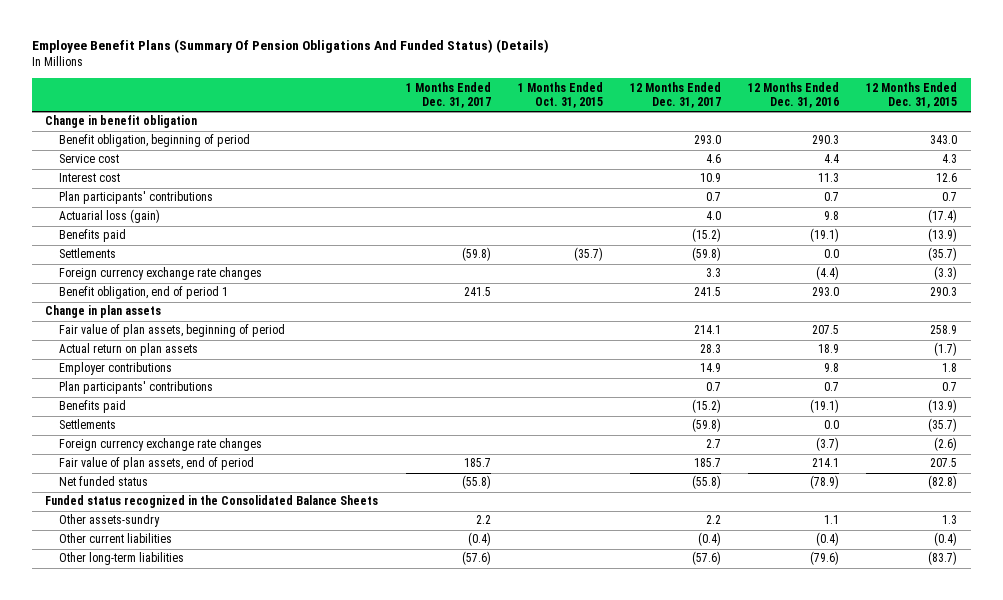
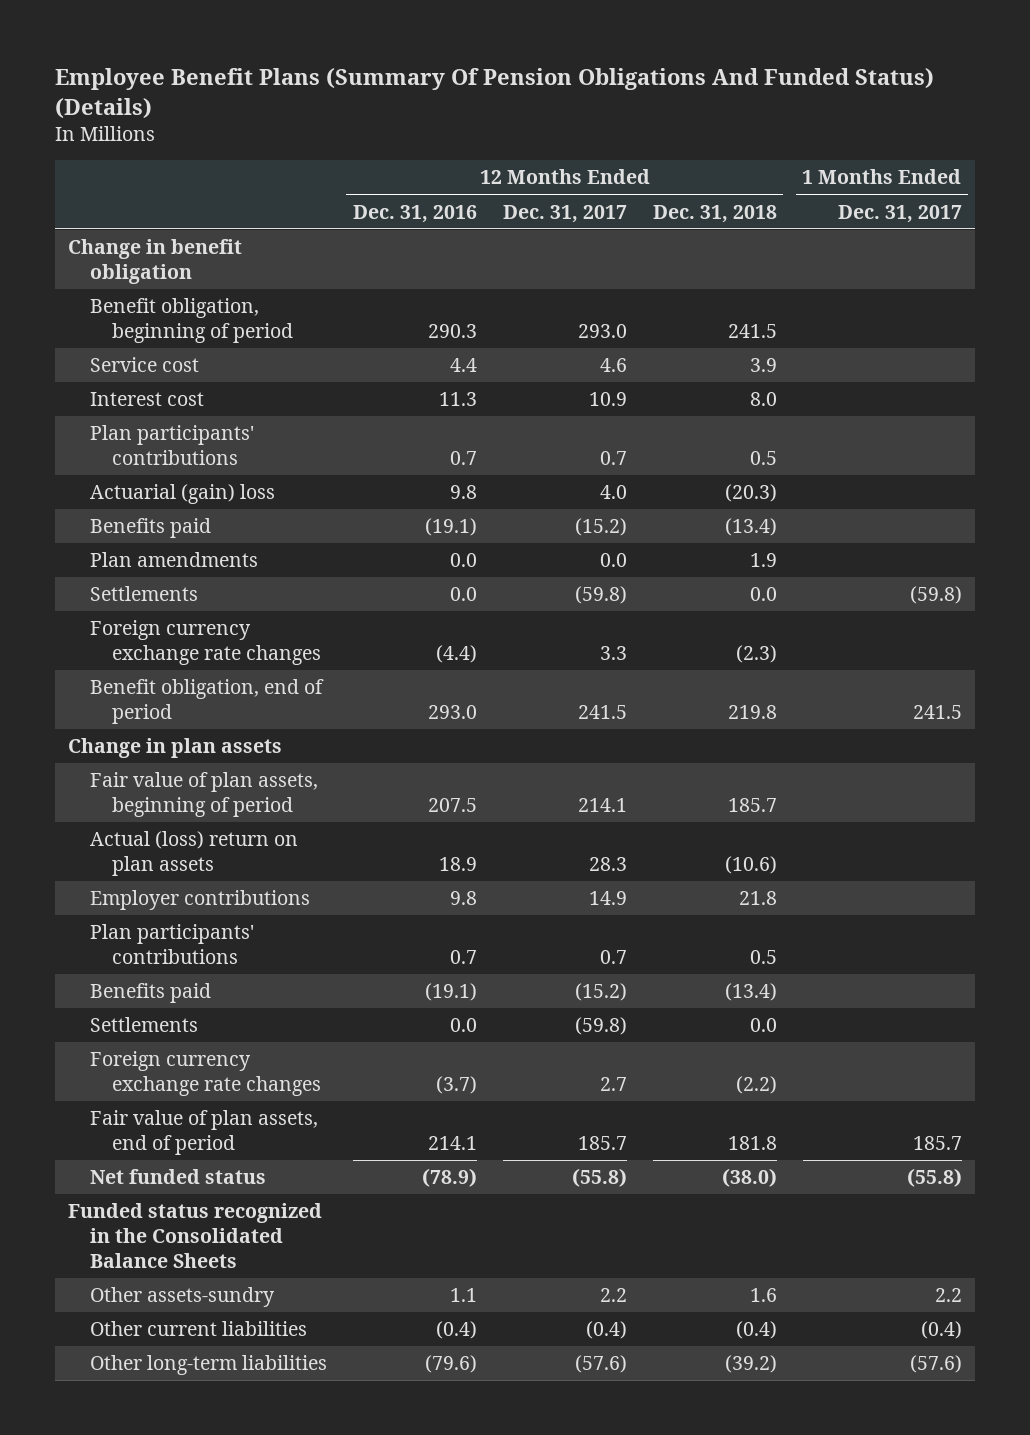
- | 1 Months Ended Dec. 31, 2017 | 1 Months Ended Oct. 31, 2015 | 12 Months Ended Dec. 31, 2017 | 12 Months Ended Dec. 31, 2016 | 12 Months Ended Dec. 31, 2015
+ | 12 Months Ended Dec. 31, 2016 | 12 Months Ended Dec. 31, 2017 | 12 Months Ended Dec. 31, 2018 | 1 Months Ended Dec. 31, 2017
- Actuarial loss (gain) | | | 4.0 | 9.8 | (17.4)
+ Actuarial (gain) loss | 9.8 | 4.0 | (20.3) |
+ Plan amendments | 0.0 | 0.0 | 1.9 |
- Benefit obligation, end of period 1 | 241.5 | | 241.5 | 293.0 | 290.3
+ Benefit obligation, end of period | 293.0 | 241.5 | 219.8 | 241.5
- Actual return on plan assets | | | 28.3 | 18.9 | (1.7)
+ Actual (loss) return on plan assets | 18.9 | 28.3 | (10.6) |

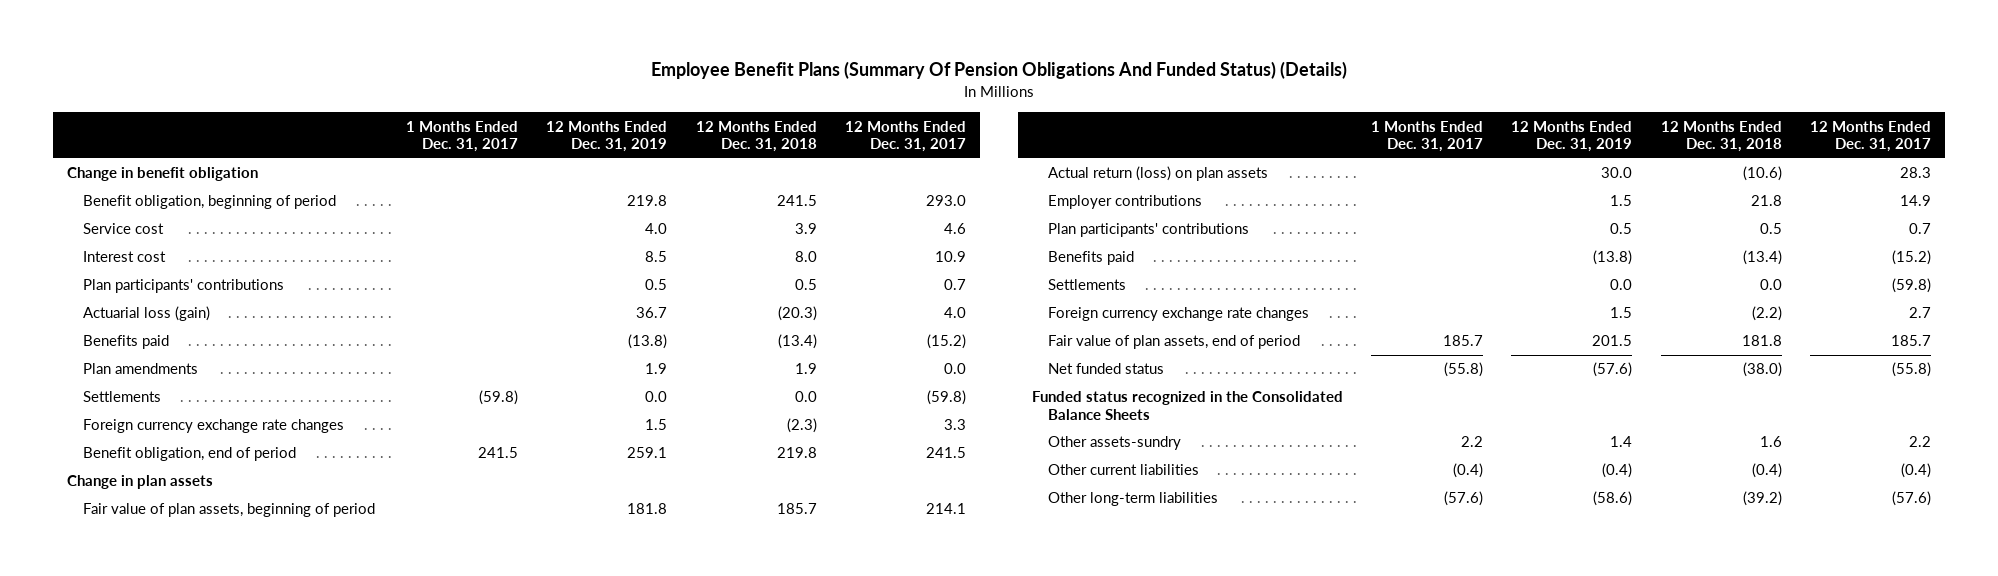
- | 12 Months Ended Dec. 31, 2016 | 12 Months Ended Dec. 31, 2017 | 12 Months Ended Dec. 31, 2018 | 1 Months Ended Dec. 31, 2017
+ | 1 Months Ended Dec. 31, 2017 | 12 Months Ended Dec. 31, 2019 | 12 Months Ended Dec. 31, 2018 | 12 Months Ended Dec. 31, 2017
- Actuarial (gain) loss | 9.8 | 4.0 | (20.3) |
+ Actuarial loss (gain) | | 36.7 | (20.3) | 4.0
- Actual (loss) return on plan assets | 18.9 | 28.3 | (10.6) |
+ Actual return (loss) on plan assets | | 30.0 | (10.6) | 28.3

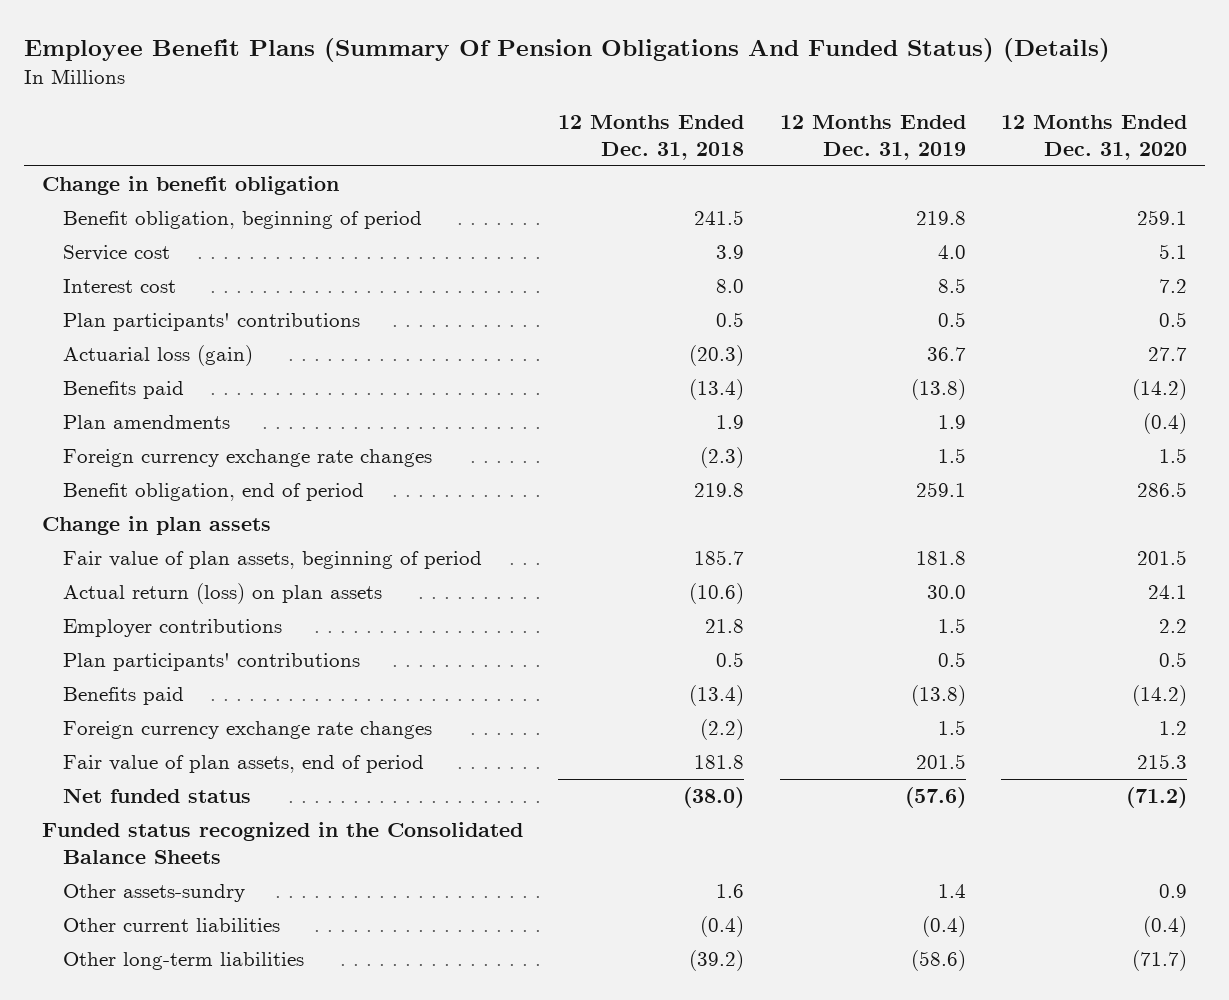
- | 1 Months Ended Dec. 31, 2017 | 12 Months Ended Dec. 31, 2019 | 12 Months Ended Dec. 31, 2018 | 12 Months Ended Dec. 31, 2017
+ | 12 Months Ended Dec. 31, 2018 | 12 Months Ended Dec. 31, 2019 | 12 Months Ended Dec. 31, 2020
- Settlements | (59.8) | 0.0 | 0.0 | (59.8)
- Settlements | | 0.0 | 0.0 | (59.8)

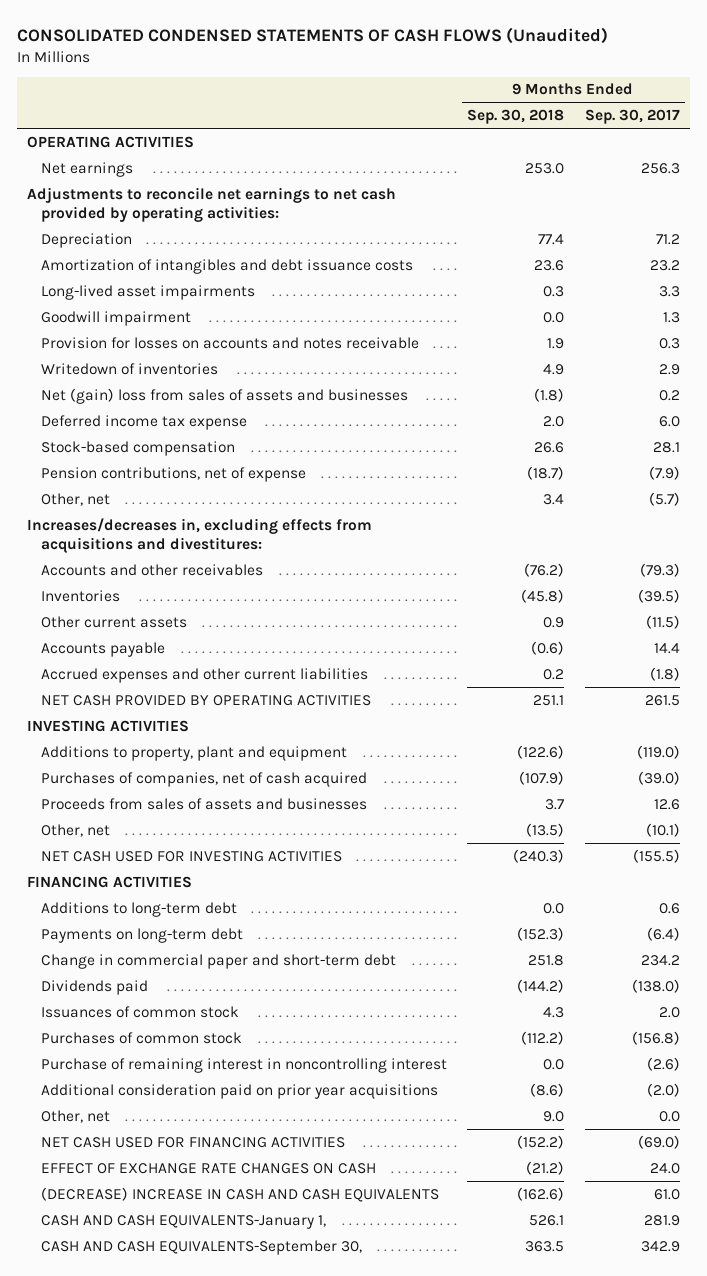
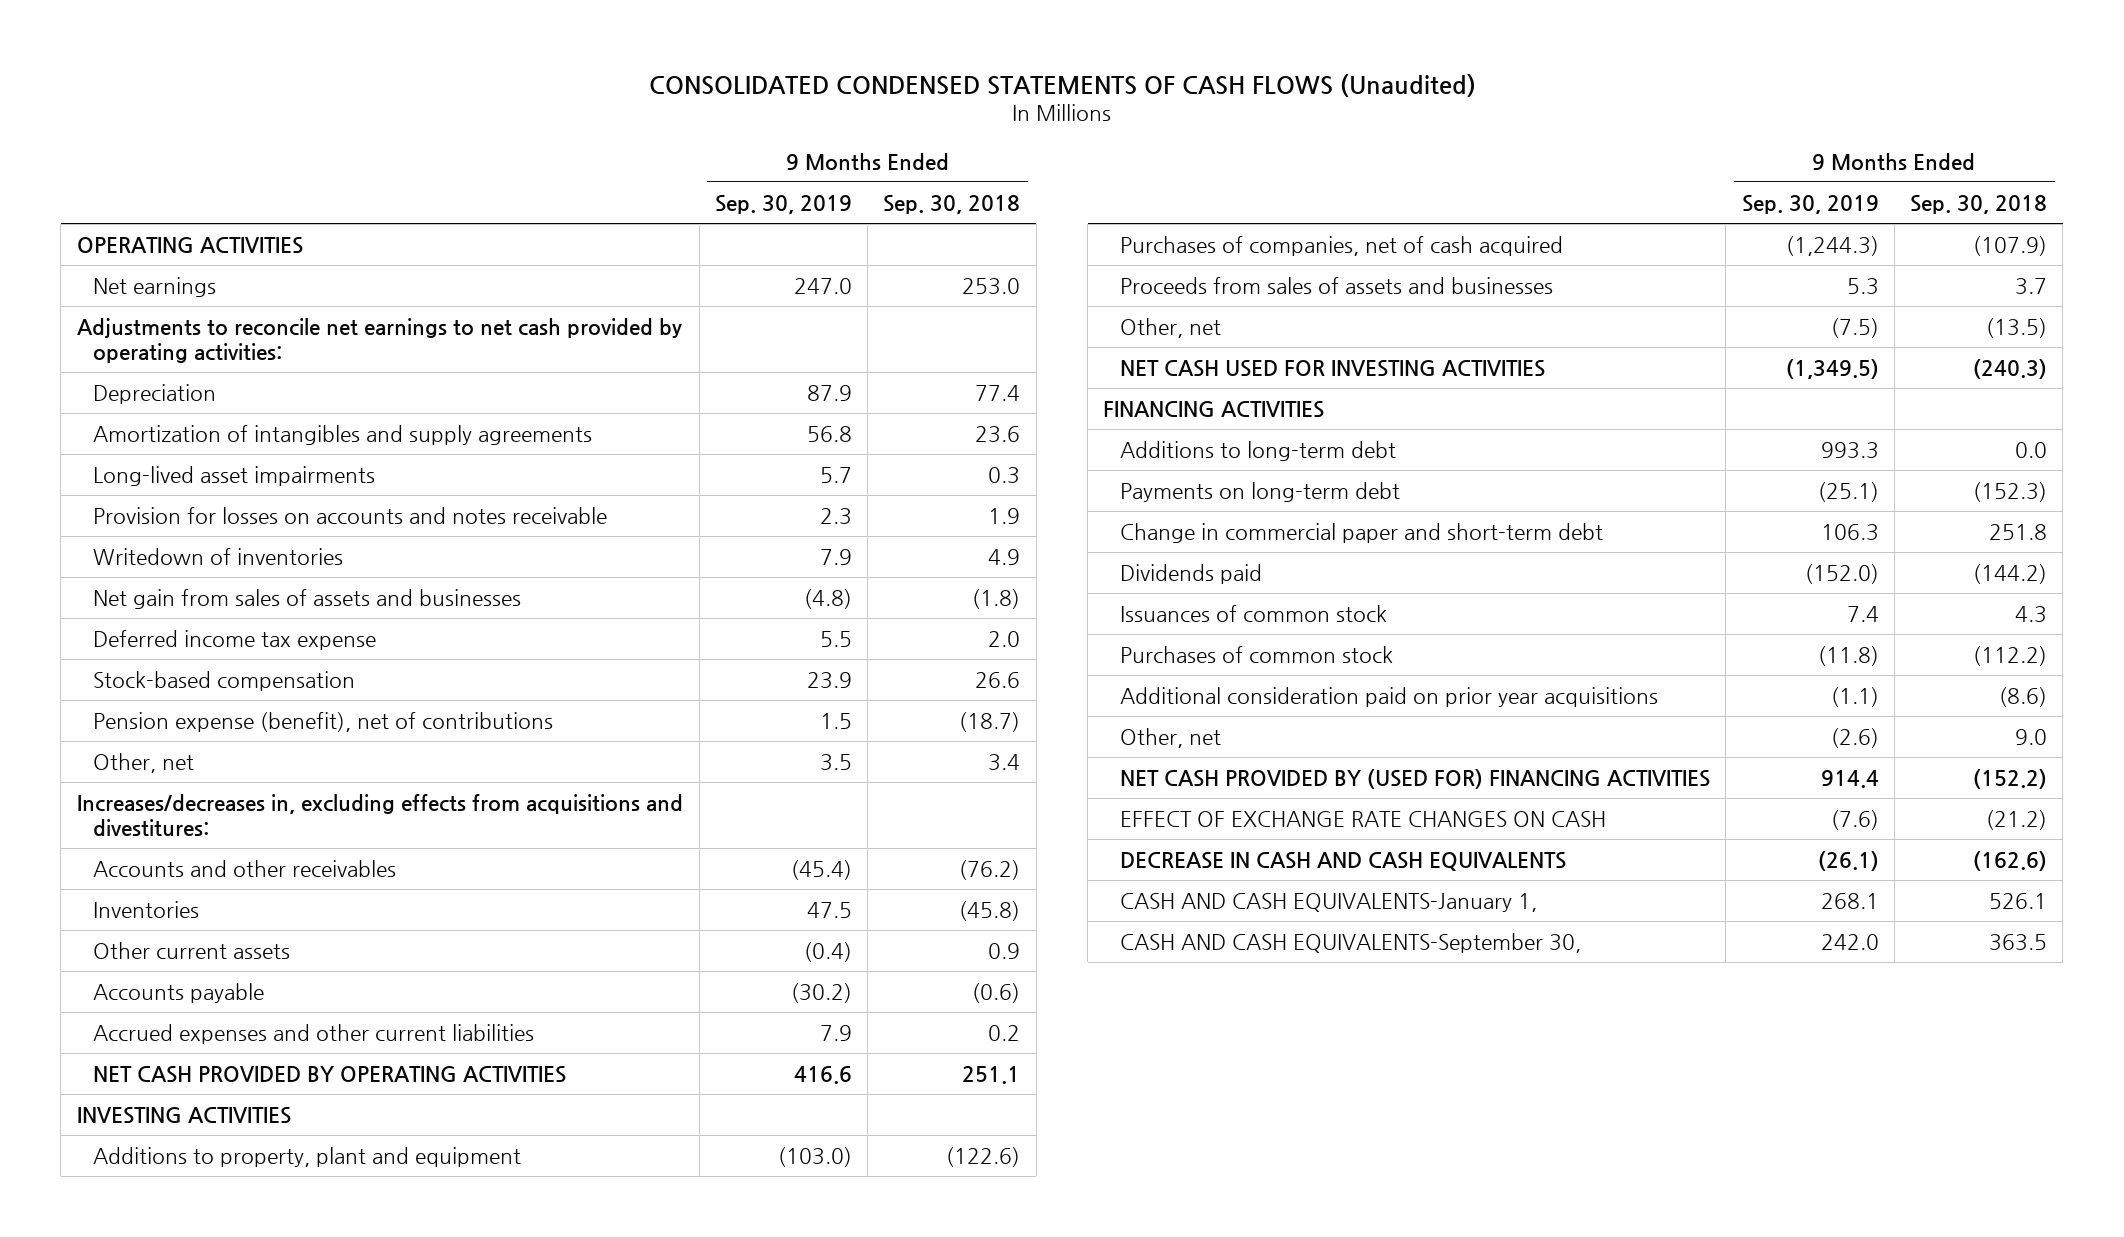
- | 9 Months Ended Sep. 30, 2018 | 9 Months Ended Sep. 30, 2017
+ | 9 Months Ended Sep. 30, 2019 | 9 Months Ended Sep. 30, 2018
- Amortization of intangibles and debt issuance costs | 23.6 | 23.2
+ Amortization of intangibles and supply agreements | 56.8 | 23.6
- Goodwill impairment | 0.0 | 1.3
- Net (gain) loss from sales of assets and businesses | (1.8) | 0.2
+ Net gain from sales of assets and businesses | (4.8) | (1.8)
- Pension contributions, net of expense | (18.7) | (7.9)
+ Pension expense (benefit), net of contributions | 1.5 | (18.7)
- Purchase of remaining interest in noncontrolling interest | 0.0 | (2.6)
- NET CASH USED FOR FINANCING ACTIVITIES | (152.2) | (69.0)
+ NET CASH PROVIDED BY (USED FOR) FINANCING ACTIVITIES | 914.4 | (152.2)
- (DECREASE) INCREASE IN CASH AND CASH EQUIVALENTS | (162.6) | 61.0
+ DECREASE IN CASH AND CASH EQUIVALENTS | (26.1) | (162.6)

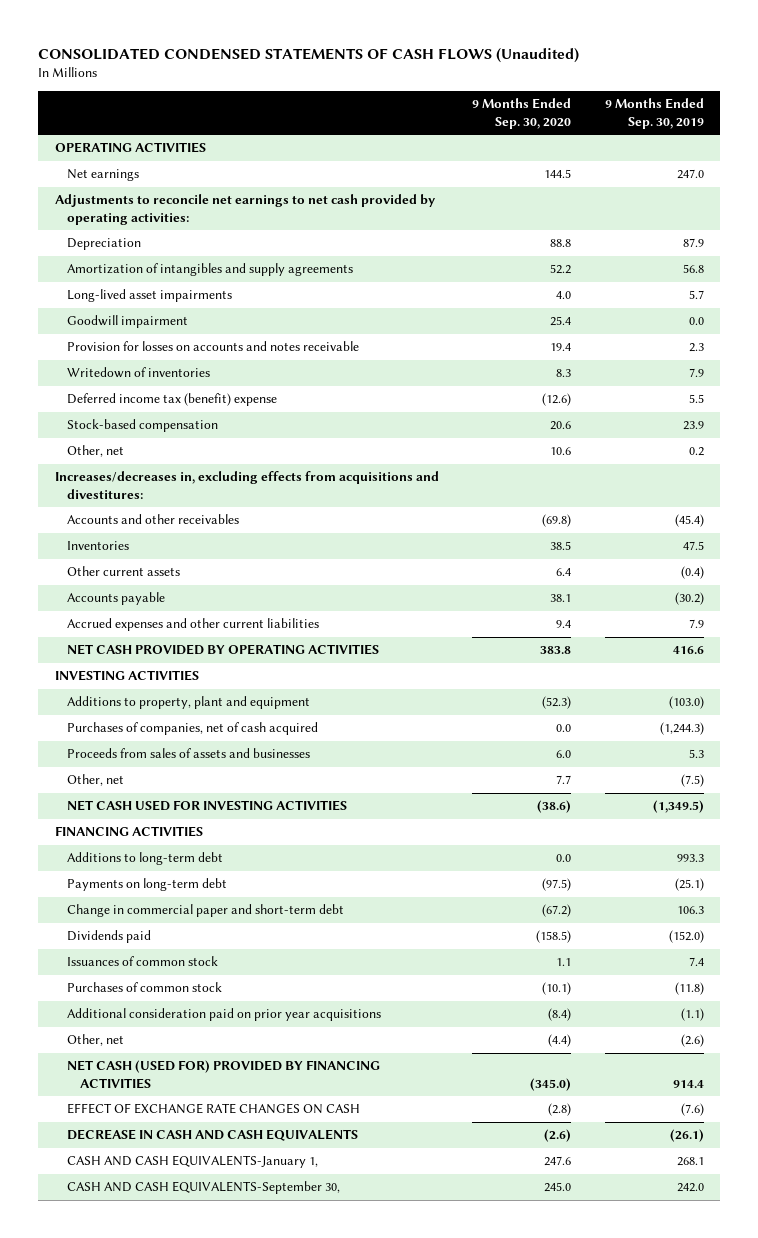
- | 9 Months Ended Sep. 30, 2019 | 9 Months Ended Sep. 30, 2018
+ | 9 Months Ended Sep. 30, 2020 | 9 Months Ended Sep. 30, 2019
+ Goodwill impairment | 25.4 | 0.0
- Net gain from sales of assets and businesses | (4.8) | (1.8)
- Deferred income tax expense | 5.5 | 2.0
+ Deferred income tax (benefit) expense | (12.6) | 5.5
- Pension expense (benefit), net of contributions | 1.5 | (18.7)
- Other, net | 3.5 | 3.4
+ Other, net | 10.6 | 0.2
- NET CASH PROVIDED BY (USED FOR) FINANCING ACTIVITIES | 914.4 | (152.2)
+ NET CASH (USED FOR) PROVIDED BY FINANCING ACTIVITIES | (345.0) | 914.4

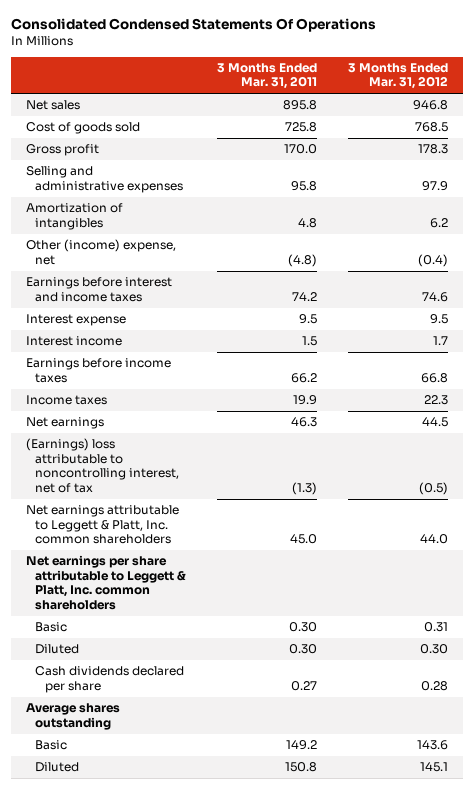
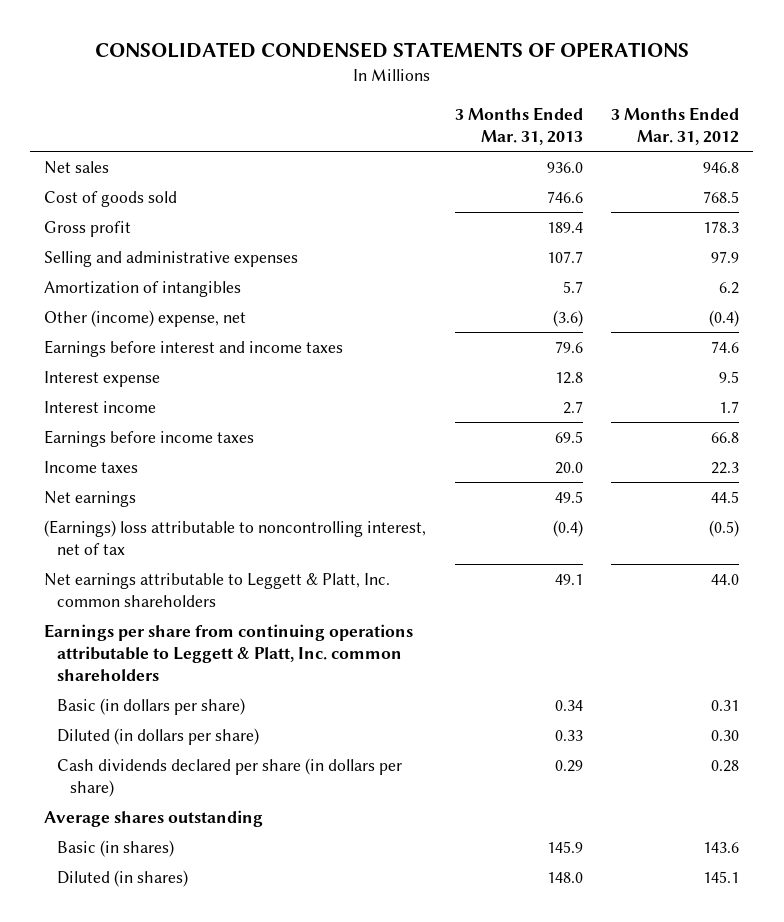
- Consolidated Condensed Statements Of Operations
+ CONSOLIDATED CONDENSED STATEMENTS OF OPERATIONS
- | 3 Months Ended Mar. 31, 2011 | 3 Months Ended Mar. 31, 2012
+ | 3 Months Ended Mar. 31, 2013 | 3 Months Ended Mar. 31, 2012
- Net earnings per share attributable to Leggett & Platt, Inc. common shareholders
- Basic | 0.30 | 0.31
- Diluted | 0.30 | 0.30
- Cash dividends declared per share | 0.27 | 0.28
+ Earnings per share from continuing operations attributable to Leggett & Platt, Inc. common shareholders
+ Basic (in dollars per share) | 0.34 | 0.31
+ Diluted (in dollars per share) | 0.33 | 0.30
+ Cash dividends declared per share (in dollars per share) | 0.29 | 0.28
- Basic | 149.2 | 143.6
- Diluted | 150.8 | 145.1
+ Basic (in shares) | 145.9 | 143.6
+ Diluted (in shares) | 148.0 | 145.1

